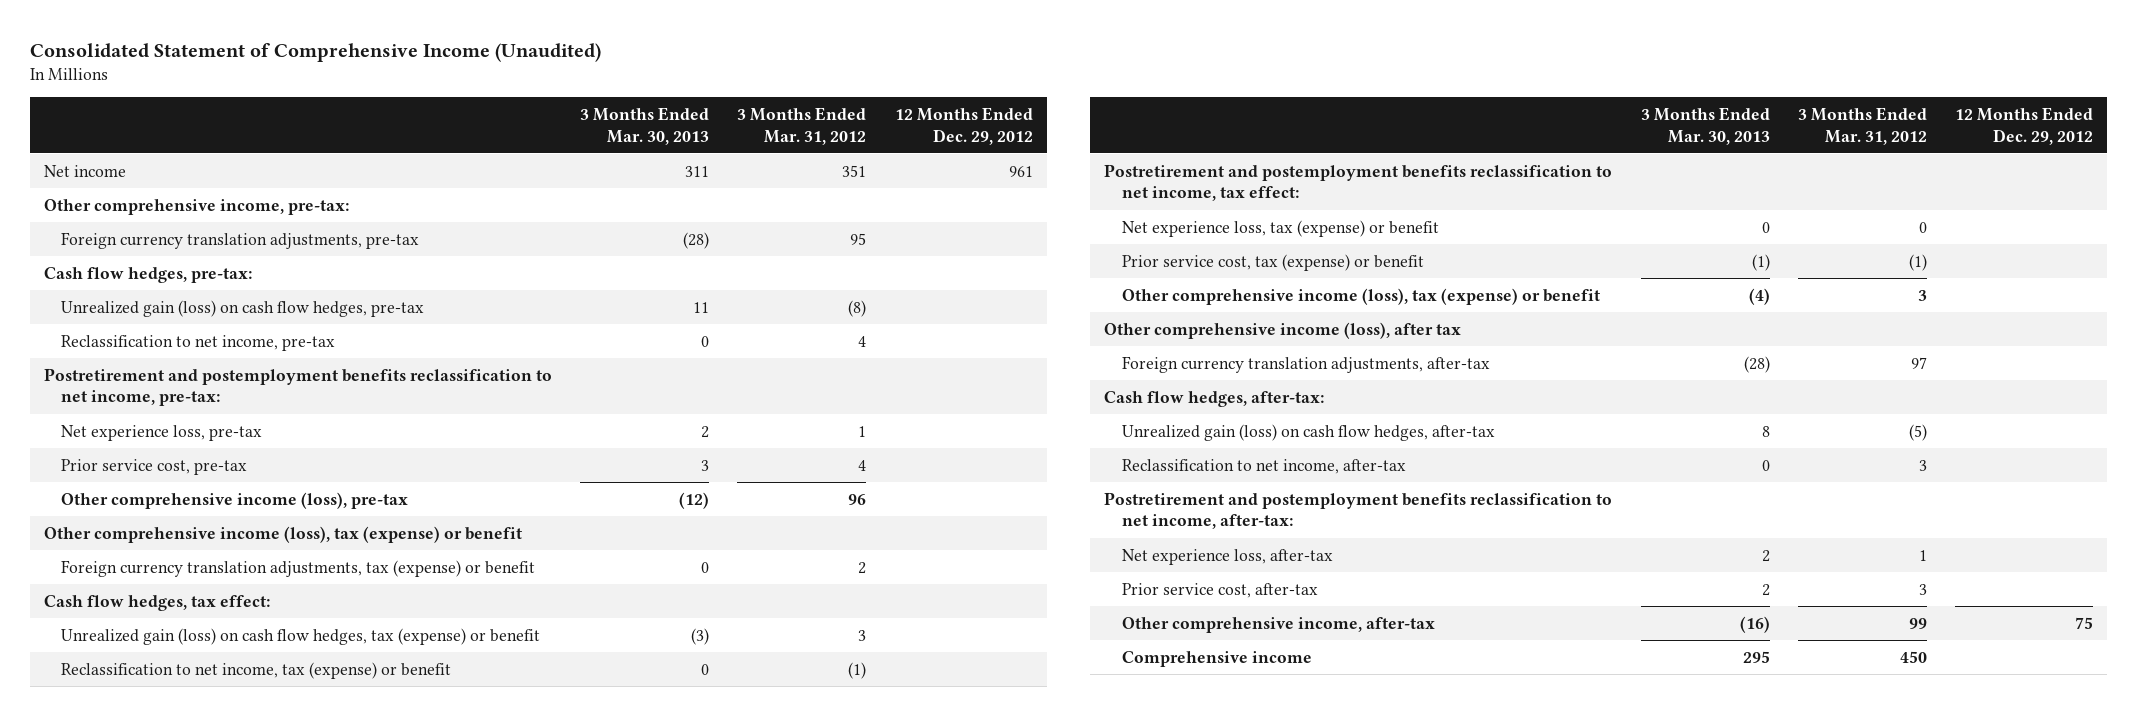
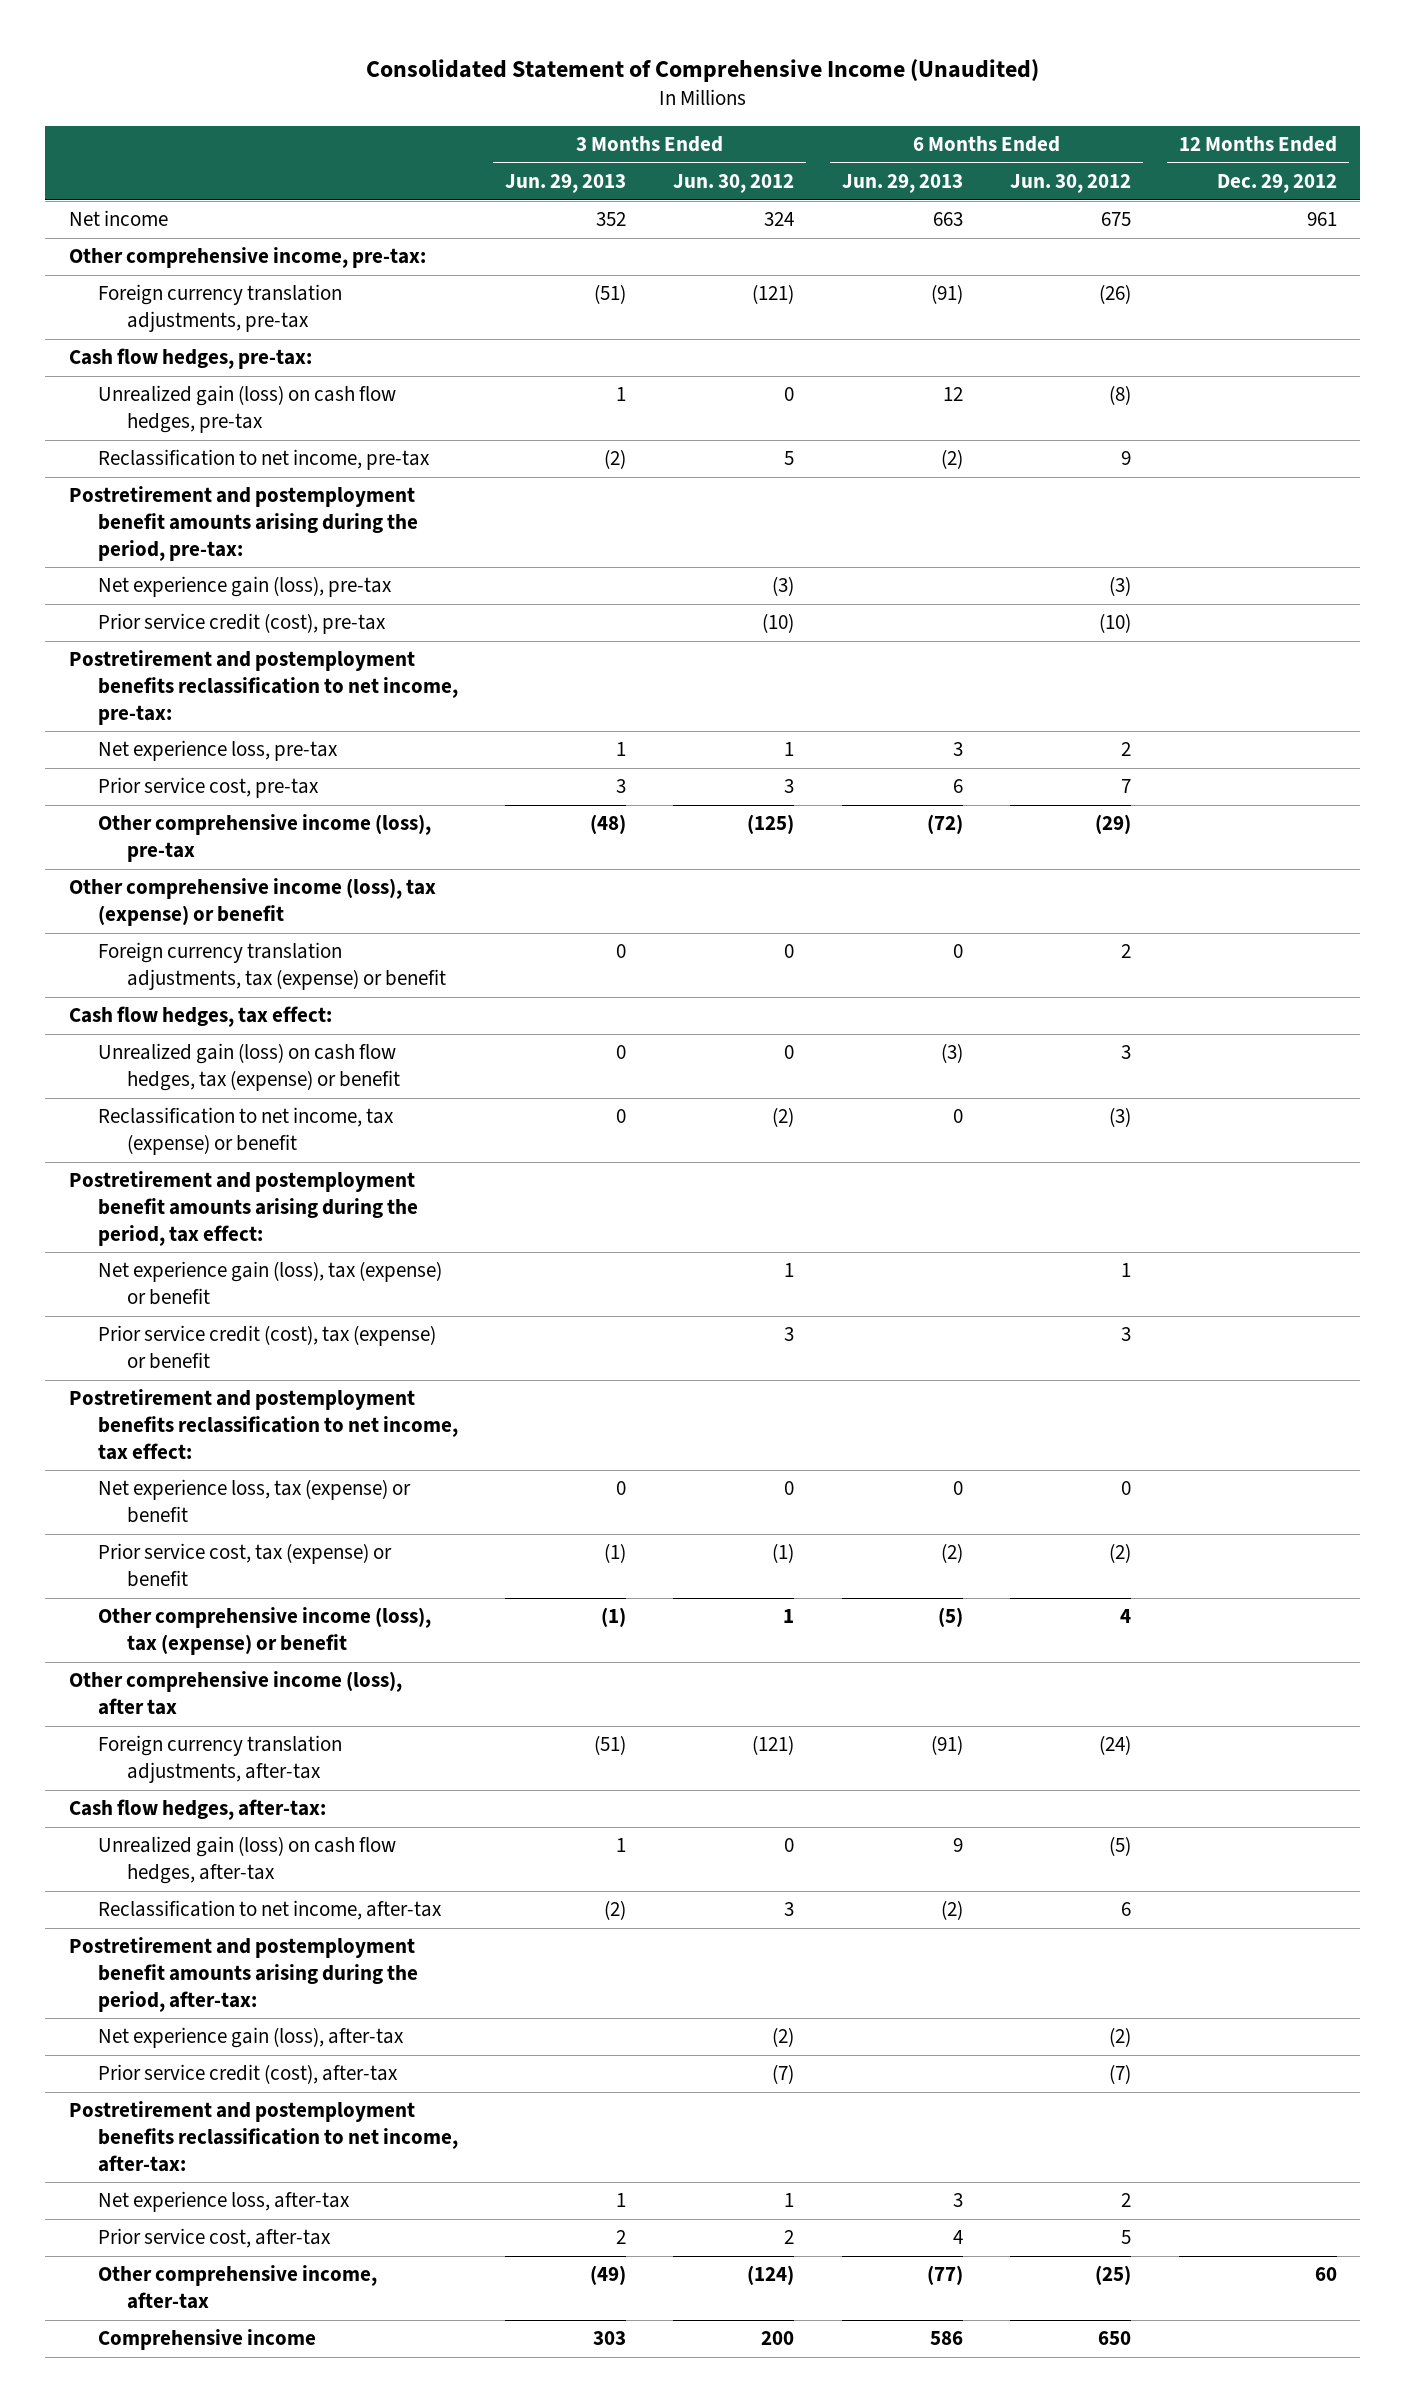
- | 3 Months Ended Mar. 30, 2013 | 3 Months Ended Mar. 31, 2012 | 12 Months Ended Dec. 29, 2012
+ | 3 Months Ended Jun. 29, 2013 | 3 Months Ended Jun. 30, 2012 | 6 Months Ended Jun. 29, 2013 | 6 Months Ended Jun. 30, 2012 | 12 Months Ended Dec. 29, 2012
+ Postretirement and postemployment benefit amounts arising during the period, pre-tax:
+ Net experience gain (loss), pre-tax | | (3) | | (3) |
+ Prior service credit (cost), pre-tax | | (10) | | (10) |
+ Postretirement and postemployment benefit amounts arising during the period, tax effect:
+ Net experience gain (loss), tax (expense) or benefit | | 1 | | 1 |
+ Prior service credit (cost), tax (expense) or benefit | | 3 | | 3 |
+ Postretirement and postemployment benefit amounts arising during the period, after-tax:
+ Net experience gain (loss), after-tax | | (2) | | (2) |
+ Prior service credit (cost), after-tax | | (7) | | (7) |
- Other comprehensive income, after-tax | (16) | 99 | 75
+ Other comprehensive income, after-tax | (49) | (124) | (77) | (25) | 60

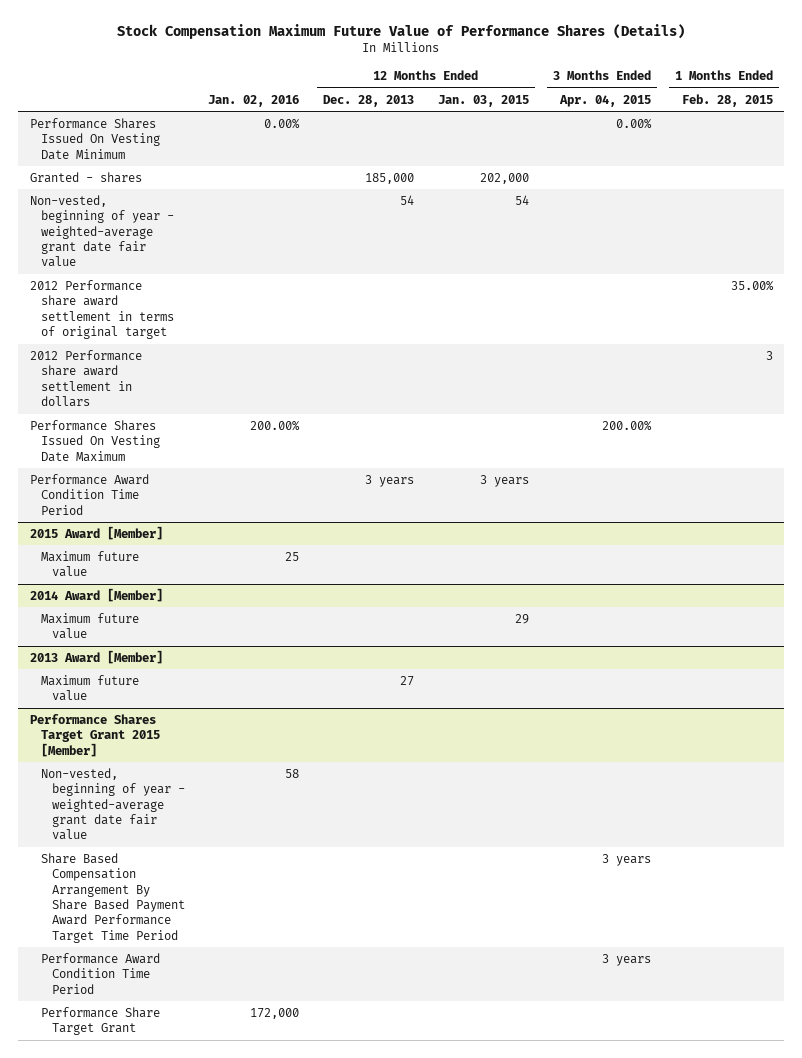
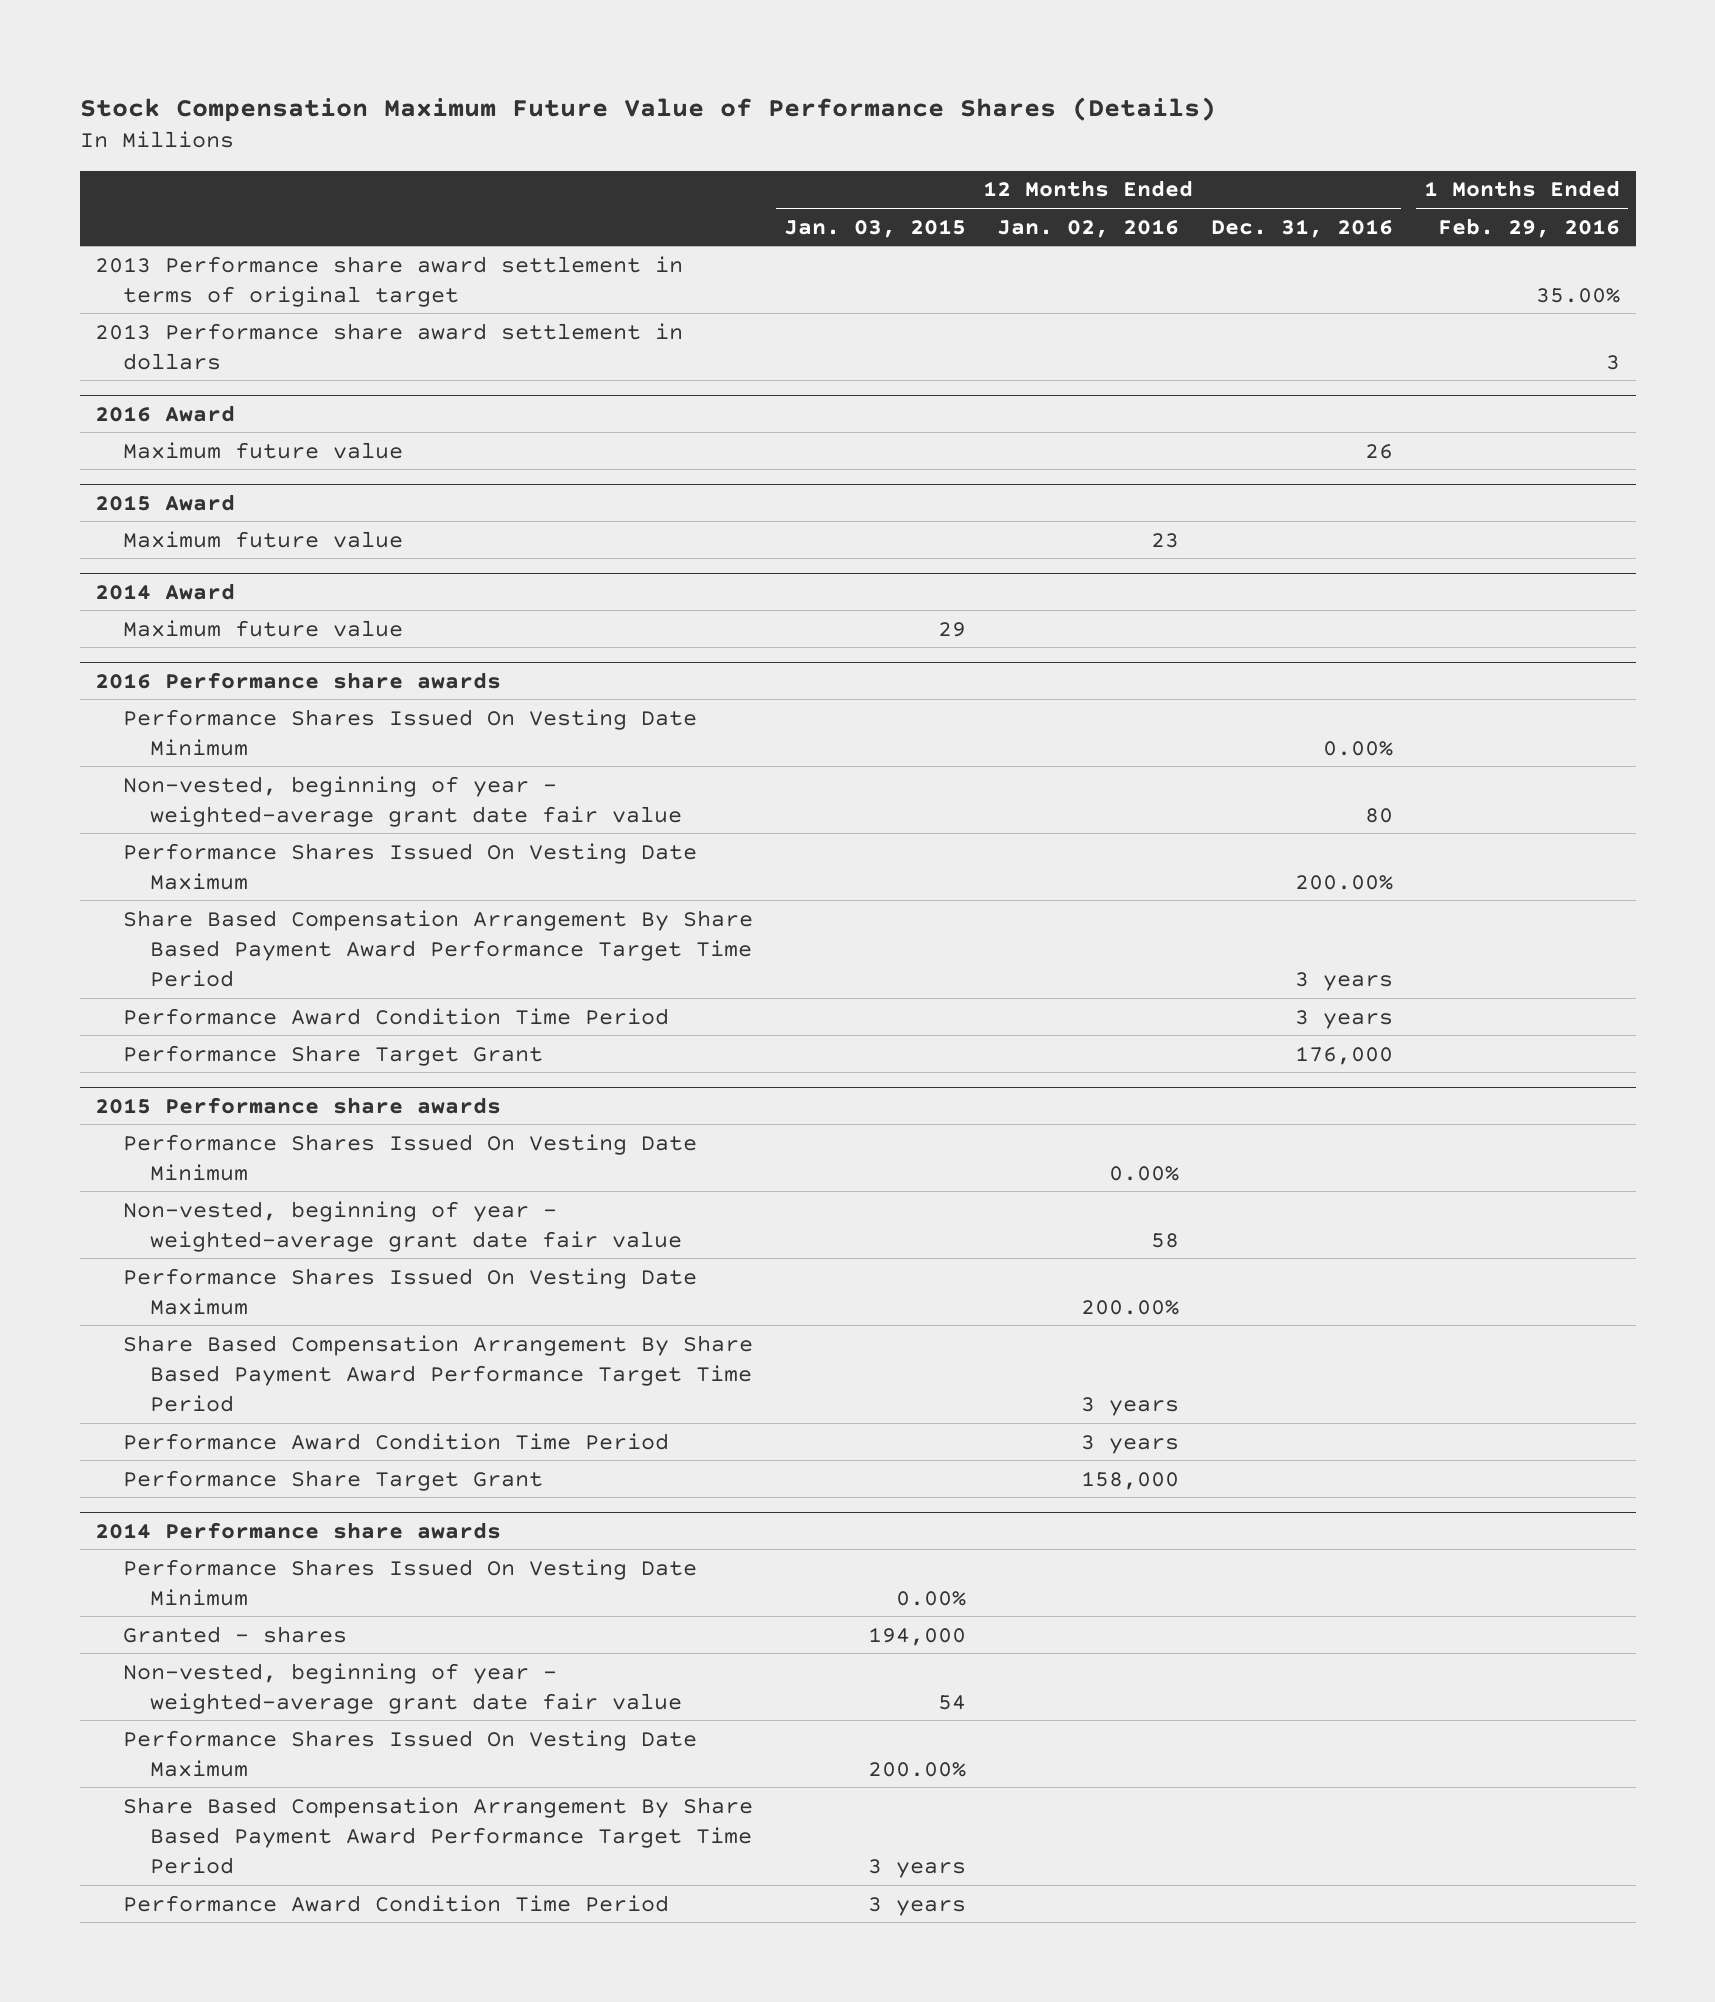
- | Jan. 02, 2016 | 12 Months Ended Dec. 28, 2013 | 12 Months Ended Jan. 03, 2015 | 3 Months Ended Apr. 04, 2015 | 1 Months Ended Feb. 28, 2015
+ | 12 Months Ended Jan. 03, 2015 | 12 Months Ended Jan. 02, 2016 | 12 Months Ended Dec. 31, 2016 | 1 Months Ended Feb. 29, 2016
- Performance Shares Issued On Vesting Date Minimum | 0.00% | | | 0.00% |
- Granted - shares | | 185,000 | 202,000 | |
- Non-vested, beginning of year - weighted-average grant date fair value | | 54 | 54 | |
- 2012 Performance share award settlement in terms of original target | | | | | 35.00%
- 2012 Performance share award settlement in dollars | | | | | 3
- Performance Shares Issued On Vesting Date Maximum | 200.00% | | | 200.00% |
- Performance Award Condition Time Period | | 3 years | 3 years | |
- 2015 Award [Member]
+ 2013 Performance share award settlement in terms of original target | | | | 35.00%
+ 2013 Performance share award settlement in dollars | | | | 3
+ 2016 Award
+ Maximum future value | | | 26 |
+ 2015 Award
- 2014 Award [Member]
+ 2014 Award
- 2013 Award [Member]
- Maximum future value | | 27 | | |
- Performance Shares Target Grant 2015 [Member]
- Non-vested, beginning of year - weighted-average grant date fair value | 58 | | | |
- Share Based Compensation Arrangement By Share Based Payment Award Performance Target Time Period | | | | 3 years |
- Performance Award Condition Time Period | | | | 3 years |
- Performance Share Target Grant | 172,000 | | | |
+ 2016 Performance share awards
+ Performance Shares Issued On Vesting Date Minimum | | | 0.00% |
+ Non-vested, beginning of year - weighted-average grant date fair value | | | 80 |
+ Performance Shares Issued On Vesting Date Maximum | | | 200.00% |
+ Share Based Compensation Arrangement By Share Based Payment Award Performance Target Time Period | | | 3 years |
+ Performance Award Condition Time Period | | | 3 years |
+ Performance Share Target Grant | | | 176,000 |
+ 2015 Performance share awards
+ Performance Shares Issued On Vesting Date Minimum | | 0.00% | |
+ Non-vested, beginning of year - weighted-average grant date fair value | | 58 | |
+ Performance Shares Issued On Vesting Date Maximum | | 200.00% | |
+ Share Based Compensation Arrangement By Share Based Payment Award Performance Target Time Period | | 3 years | |
+ Performance Award Condition Time Period | | 3 years | |
+ Performance Share Target Grant | | 158,000 | |
+ 2014 Performance share awards
+ Performance Shares Issued On Vesting Date Minimum | 0.00% | | |
+ Granted - shares | 194,000 | | |
+ Non-vested, beginning of year - weighted-average grant date fair value | 54 | | |
+ Performance Shares Issued On Vesting Date Maximum | 200.00% | | |
+ Share Based Compensation Arrangement By Share Based Payment Award Performance Target Time Period | 3 years | | |
+ Performance Award Condition Time Period | 3 years | | |

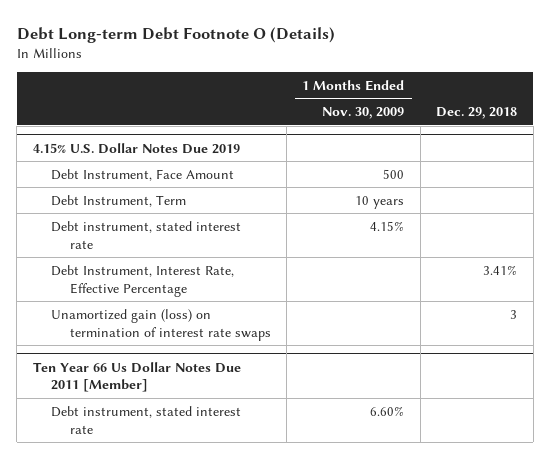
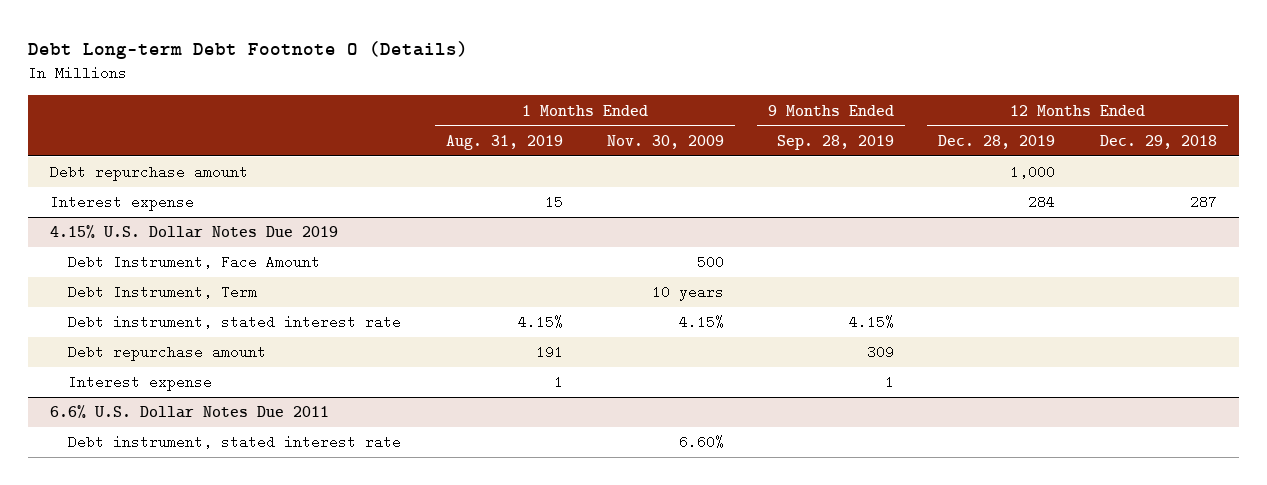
- | 1 Months Ended Nov. 30, 2009 | Dec. 29, 2018
+ | 1 Months Ended Aug. 31, 2019 | 1 Months Ended Nov. 30, 2009 | 9 Months Ended Sep. 28, 2019 | 12 Months Ended Dec. 28, 2019 | 12 Months Ended Dec. 29, 2018
+ Debt repurchase amount | | | | 1,000 |
+ Interest expense | 15 | | | 284 | 287
@ 4.15% U.S. Dollar Notes Due 2019
- Debt Instrument, Interest Rate, Effective Percentage | | 3.41%
- Unamortized gain (loss) on termination of interest rate swaps | | 3
- Ten Year 66 Us Dollar Notes Due 2011 [Member]
@ 4.15% U.S. Dollar Notes Due 2019
+ Debt repurchase amount | 191 | | 309 | |
+ Interest expense | 1 | | 1 | |
+ 6.6% U.S. Dollar Notes Due 2011

